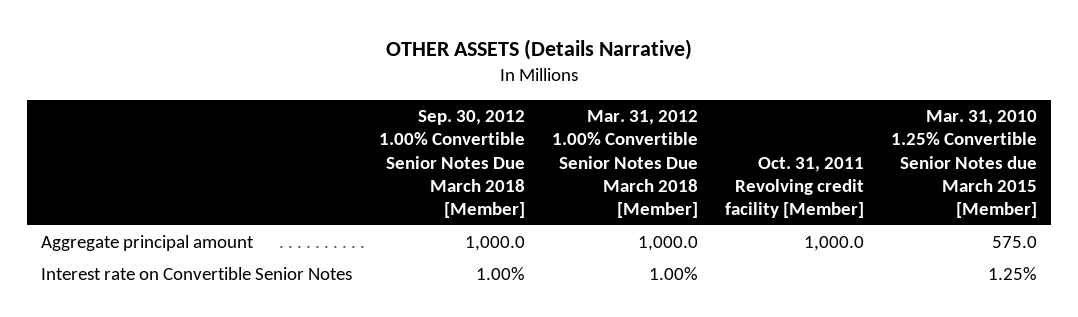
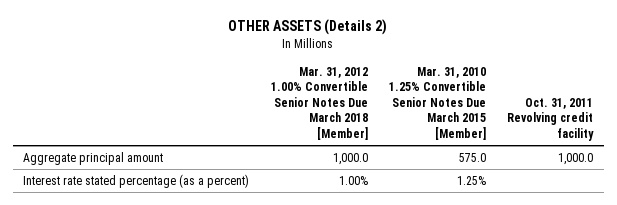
- OTHER ASSETS (Details Narrative)
+ OTHER ASSETS (Details 2)
- | Sep. 30, 2012 1.00% Convertible Senior Notes Due March 2018 [Member] | Mar. 31, 2012 1.00% Convertible Senior Notes Due March 2018 [Member] | Oct. 31, 2011 Revolving credit facility [Member] | Mar. 31, 2010 1.25% Convertible Senior Notes due March 2015 [Member]
+ | Mar. 31, 2012 1.00% Convertible Senior Notes Due March 2018 [Member] | Mar. 31, 2010 1.25% Convertible Senior Notes Due March 2015 [Member] | Oct. 31, 2011 Revolving credit facility
- Interest rate on Convertible Senior Notes | 1.00% | 1.00% | | 1.25%
+ Interest rate stated percentage (as a percent) | 1.00% | 1.25% |

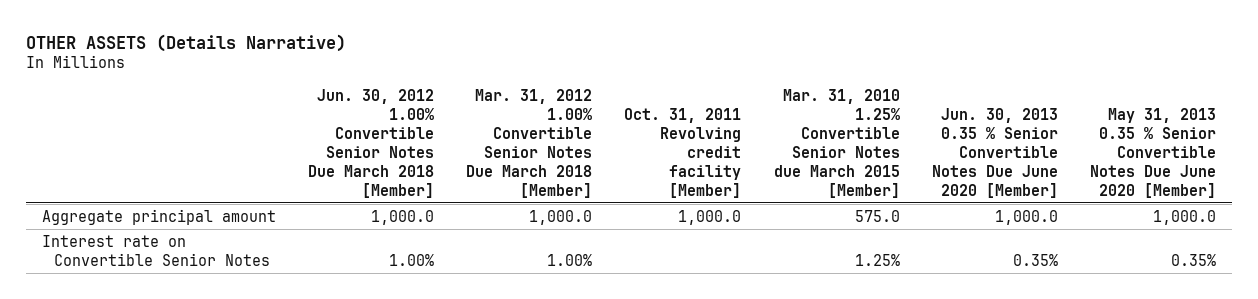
- OTHER ASSETS (Details 2)
+ OTHER ASSETS (Details Narrative)
- | Mar. 31, 2012 1.00% Convertible Senior Notes Due March 2018 [Member] | Mar. 31, 2010 1.25% Convertible Senior Notes Due March 2015 [Member] | Oct. 31, 2011 Revolving credit facility
+ | Jun. 30, 2012 1.00% Convertible Senior Notes Due March 2018 [Member] | Mar. 31, 2012 1.00% Convertible Senior Notes Due March 2018 [Member] | Oct. 31, 2011 Revolving credit facility [Member] | Mar. 31, 2010 1.25% Convertible Senior Notes due March 2015 [Member] | Jun. 30, 2013 0.35 % Senior Convertible Notes Due June 2020 [Member] | May 31, 2013 0.35 % Senior Convertible Notes Due June 2020 [Member]
- Interest rate stated percentage (as a percent) | 1.00% | 1.25% |
+ Interest rate on Convertible Senior Notes | 1.00% | 1.00% | | 1.25% | 0.35% | 0.35%

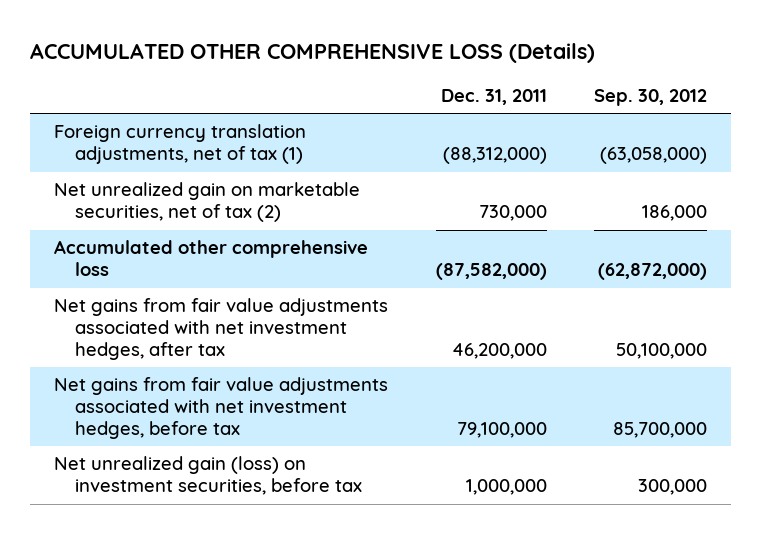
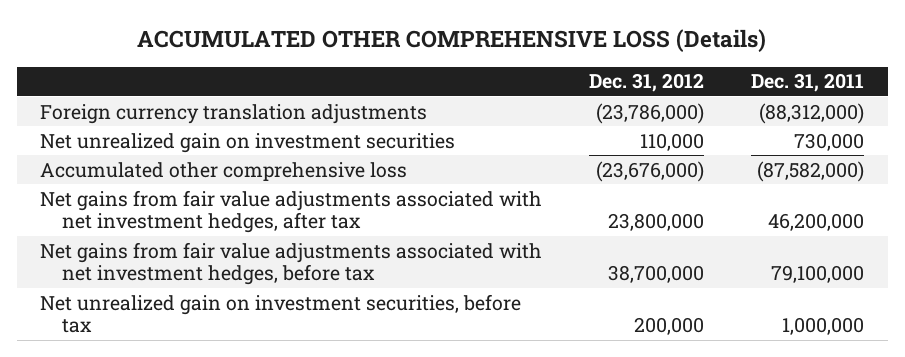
- | Dec. 31, 2011 | Sep. 30, 2012
+ | Dec. 31, 2012 | Dec. 31, 2011
- Foreign currency translation adjustments, net of tax (1) | (88,312,000) | (63,058,000)
- Net unrealized gain on marketable securities, net of tax (2) | 730,000 | 186,000
+ Foreign currency translation adjustments | (23,786,000) | (88,312,000)
+ Net unrealized gain on investment securities | 110,000 | 730,000
- Net unrealized gain (loss) on investment securities, before tax | 1,000,000 | 300,000
+ Net unrealized gain on investment securities, before tax | 200,000 | 1,000,000

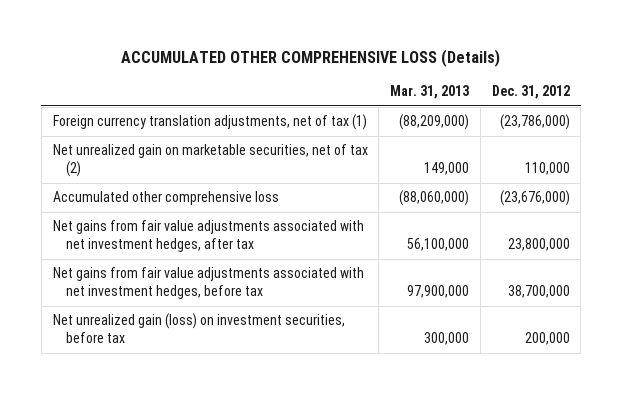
- | Dec. 31, 2012 | Dec. 31, 2011
+ | Mar. 31, 2013 | Dec. 31, 2012
- Foreign currency translation adjustments | (23,786,000) | (88,312,000)
- Net unrealized gain on investment securities | 110,000 | 730,000
+ Foreign currency translation adjustments, net of tax (1) | (88,209,000) | (23,786,000)
+ Net unrealized gain on marketable securities, net of tax (2) | 149,000 | 110,000
- Net unrealized gain on investment securities, before tax | 200,000 | 1,000,000
+ Net unrealized gain (loss) on investment securities, before tax | 300,000 | 200,000

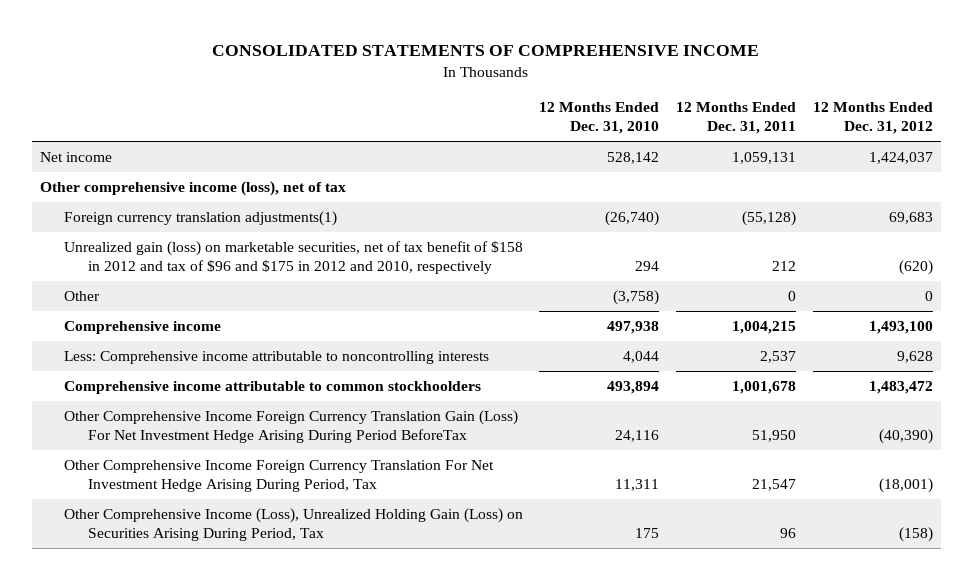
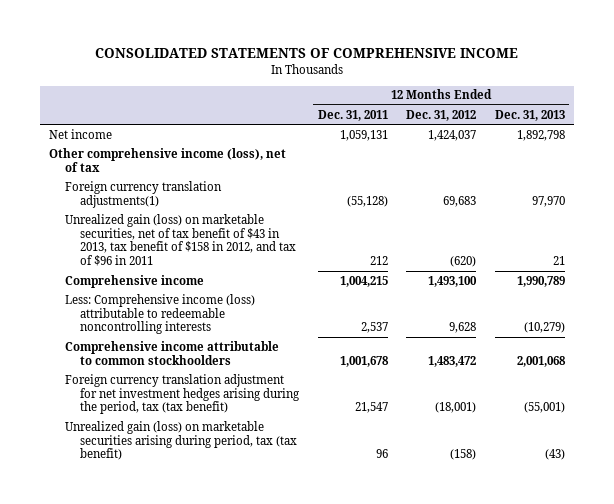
- | 12 Months Ended Dec. 31, 2010 | 12 Months Ended Dec. 31, 2011 | 12 Months Ended Dec. 31, 2012
+ | 12 Months Ended Dec. 31, 2011 | 12 Months Ended Dec. 31, 2012 | 12 Months Ended Dec. 31, 2013
- Unrealized gain (loss) on marketable securities, net of tax benefit of $158 in 2012 and tax of $96 and $175 in 2012 and 2010, respectively | 294 | 212 | (620)
- Other | (3,758) | 0 | 0
+ Unrealized gain (loss) on marketable securities, net of tax benefit of $43 in 2013, tax benefit of $158 in 2012, and tax of $96 in 2011 | 212 | (620) | 21
- Less: Comprehensive income attributable to noncontrolling interests | 4,044 | 2,537 | 9,628
+ Less: Comprehensive income (loss) attributable to redeemable noncontrolling interests | 2,537 | 9,628 | (10,279)
- Other Comprehensive Income Foreign Currency Translation Gain (Loss) For Net Investment Hedge Arising During Period BeforeTax | 24,116 | 51,950 | (40,390)
- Other Comprehensive Income Foreign Currency Translation For Net Investment Hedge Arising During Period, Tax | 11,311 | 21,547 | (18,001)
- Other Comprehensive Income (Loss), Unrealized Holding Gain (Loss) on Securities Arising During Period, Tax | 175 | 96 | (158)
+ Foreign currency translation adjustment for net investment hedges arising during the period, tax (tax benefit) | 21,547 | (18,001) | (55,001)
+ Unrealized gain (loss) on marketable securities arising during period, tax (tax benefit) | 96 | (158) | (43)

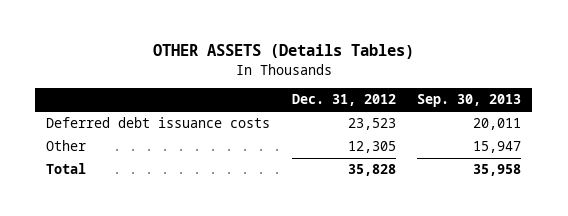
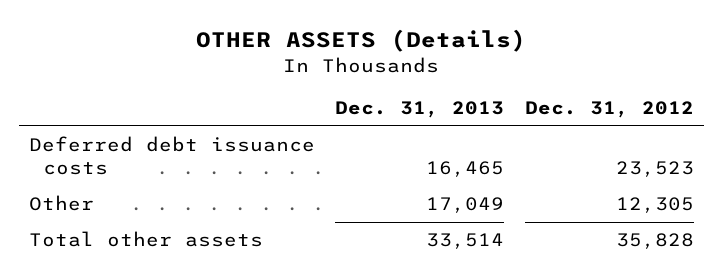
- OTHER ASSETS (Details Tables)
+ OTHER ASSETS (Details)
- | Dec. 31, 2012 | Sep. 30, 2013
+ | Dec. 31, 2013 | Dec. 31, 2012
- Total | 35,828 | 35,958
+ Total other assets | 33,514 | 35,828

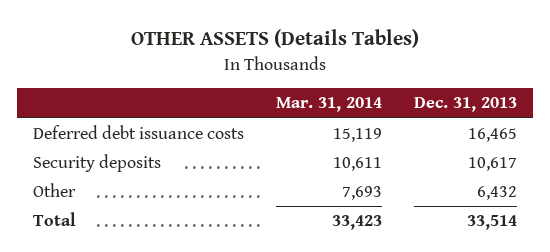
- OTHER ASSETS (Details)
+ OTHER ASSETS (Details Tables)
- | Dec. 31, 2013 | Dec. 31, 2012
+ | Mar. 31, 2014 | Dec. 31, 2013
- Other | 17,049 | 12,305
- Total other assets | 33,514 | 35,828
+ Security deposits | 10,611 | 10,617
+ Other | 7,693 | 6,432
+ Total | 33,423 | 33,514

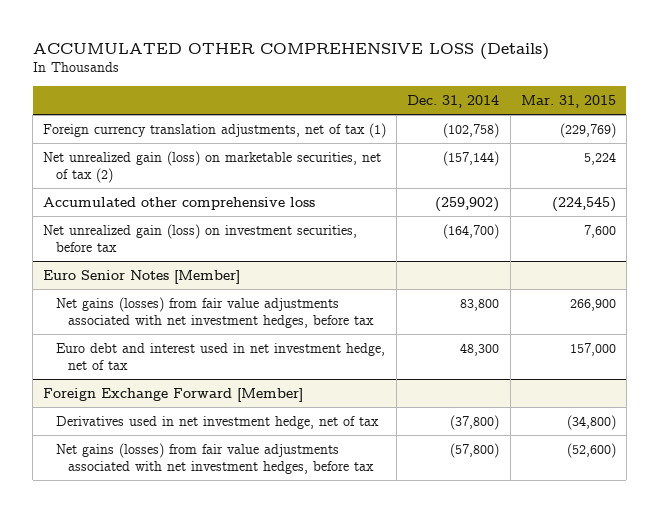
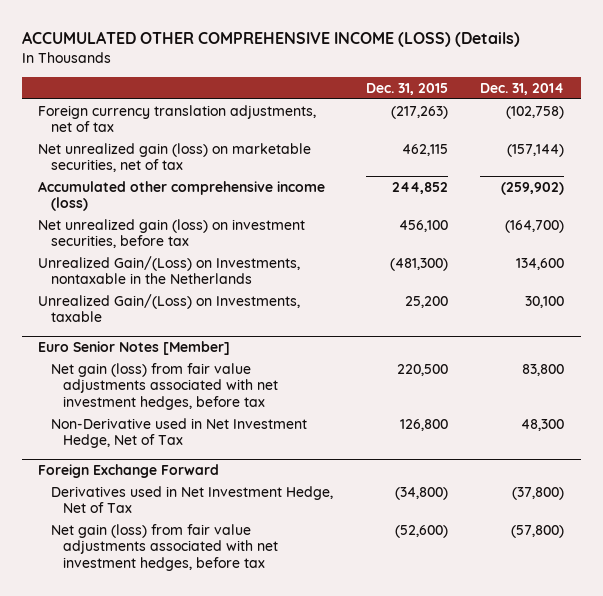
- ACCUMULATED OTHER COMPREHENSIVE LOSS (Details)
+ ACCUMULATED OTHER COMPREHENSIVE INCOME (LOSS) (Details)
- | Dec. 31, 2014 | Mar. 31, 2015
+ | Dec. 31, 2015 | Dec. 31, 2014
- Foreign currency translation adjustments, net of tax (1) | (102,758) | (229,769)
- Net unrealized gain (loss) on marketable securities, net of tax (2) | (157,144) | 5,224
- Accumulated other comprehensive loss | (259,902) | (224,545)
+ Foreign currency translation adjustments, net of tax | (217,263) | (102,758)
+ Net unrealized gain (loss) on marketable securities, net of tax | 462,115 | (157,144)
+ Accumulated other comprehensive income (loss) | 244,852 | (259,902)
+ Unrealized Gain/(Loss) on Investments, nontaxable in the Netherlands | (481,300) | 134,600
+ Unrealized Gain/(Loss) on Investments, taxable | 25,200 | 30,100
@ Euro Senior Notes [Member]
- Net gains (losses) from fair value adjustments associated with net investment hedges, before tax | 83,800 | 266,900
- Euro debt and interest used in net investment hedge, net of tax | 48,300 | 157,000
- Foreign Exchange Forward [Member]
- Derivatives used in net investment hedge, net of tax | (37,800) | (34,800)
- Net gains (losses) from fair value adjustments associated with net investment hedges, before tax | (57,800) | (52,600)
@ Euro Senior Notes [Member]
+ Net gain (loss) from fair value adjustments associated with net investment hedges, before tax | 220,500 | 83,800
+ Non-Derivative used in Net Investment Hedge, Net of Tax | 126,800 | 48,300
+ Foreign Exchange Forward
+ Derivatives used in Net Investment Hedge, Net of Tax | (34,800) | (37,800)
+ Net gain (loss) from fair value adjustments associated with net investment hedges, before tax | (52,600) | (57,800)

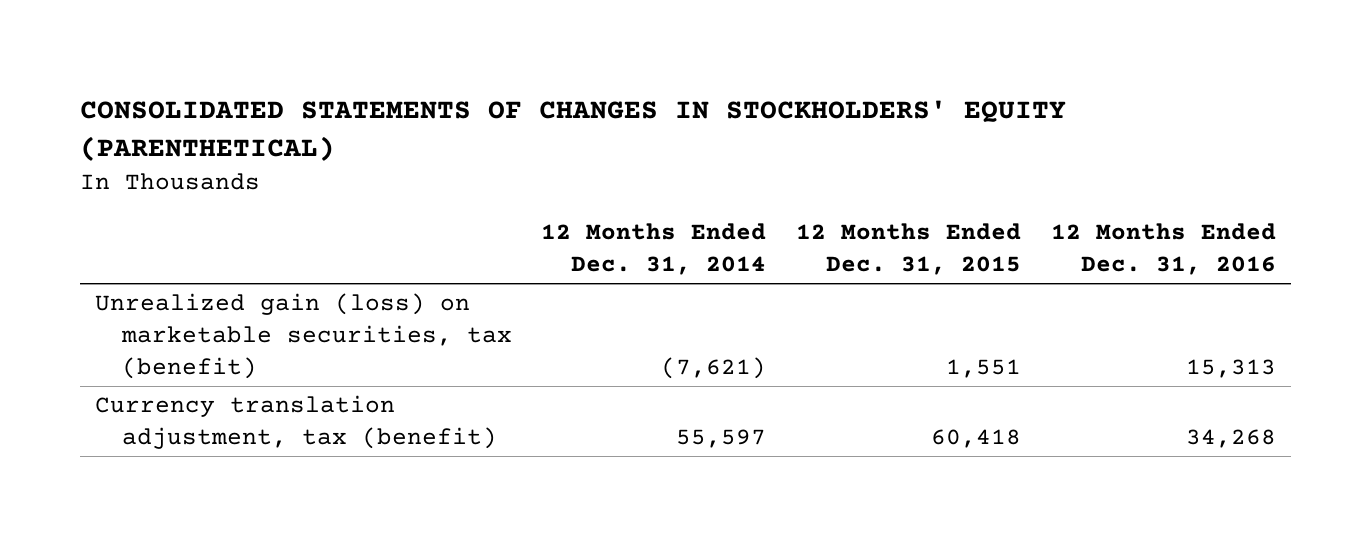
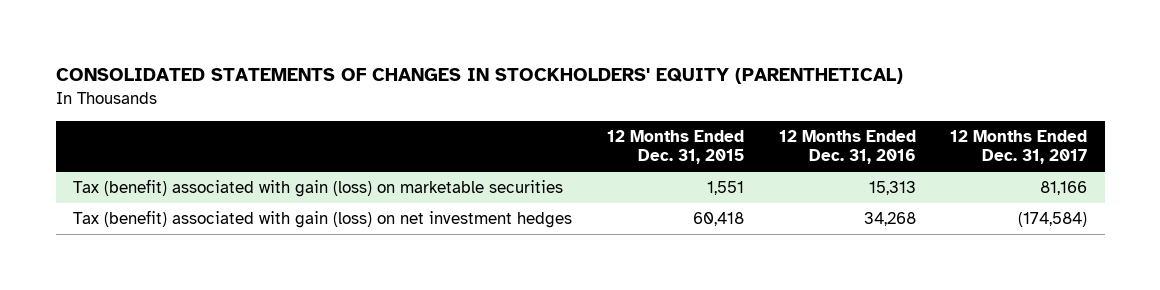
- | 12 Months Ended Dec. 31, 2014 | 12 Months Ended Dec. 31, 2015 | 12 Months Ended Dec. 31, 2016
+ | 12 Months Ended Dec. 31, 2015 | 12 Months Ended Dec. 31, 2016 | 12 Months Ended Dec. 31, 2017
- Unrealized gain (loss) on marketable securities, tax (benefit) | (7,621) | 1,551 | 15,313
- Currency translation adjustment, tax (benefit) | 55,597 | 60,418 | 34,268
+ Tax (benefit) associated with gain (loss) on marketable securities | 1,551 | 15,313 | 81,166
+ Tax (benefit) associated with gain (loss) on net investment hedges | 60,418 | 34,268 | (174,584)

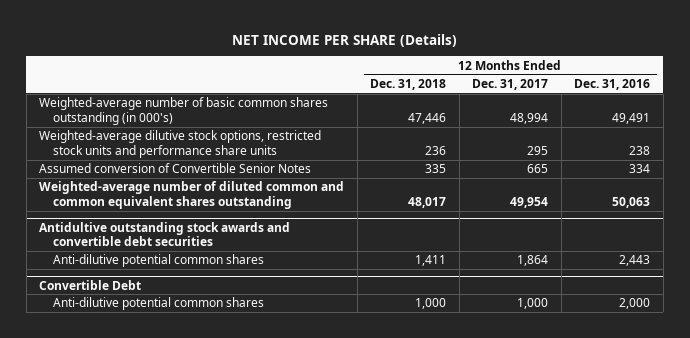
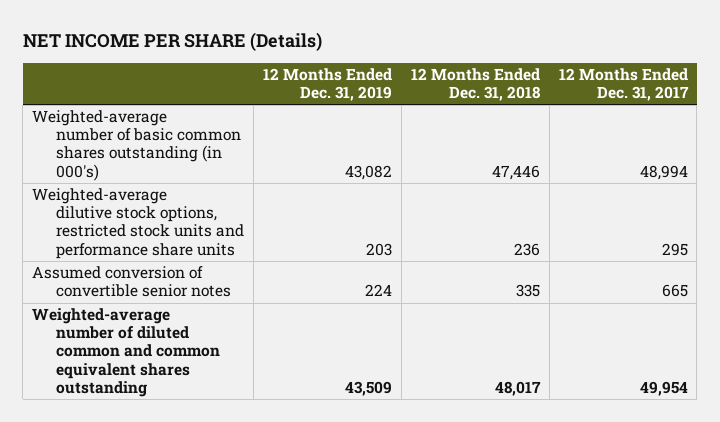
- | 12 Months Ended Dec. 31, 2018 | 12 Months Ended Dec. 31, 2017 | 12 Months Ended Dec. 31, 2016
+ | 12 Months Ended Dec. 31, 2019 | 12 Months Ended Dec. 31, 2018 | 12 Months Ended Dec. 31, 2017
- Assumed conversion of Convertible Senior Notes | 335 | 665 | 334
+ Assumed conversion of convertible senior notes | 224 | 335 | 665
- Antidultive outstanding stock awards and convertible debt securities
- Anti-dilutive potential common shares | 1,411 | 1,864 | 2,443
- Convertible Debt
- Anti-dilutive potential common shares | 1,000 | 1,000 | 2,000

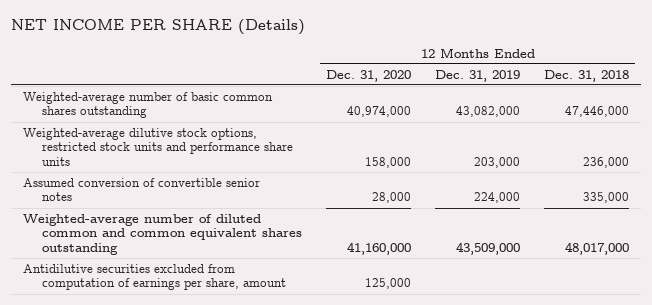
- | 12 Months Ended Dec. 31, 2019 | 12 Months Ended Dec. 31, 2018 | 12 Months Ended Dec. 31, 2017
+ | 12 Months Ended Dec. 31, 2020 | 12 Months Ended Dec. 31, 2019 | 12 Months Ended Dec. 31, 2018
- Weighted-average number of basic common shares outstanding (in 000's) | 43,082 | 47,446 | 48,994
- Weighted-average dilutive stock options, restricted stock units and performance share units | 203 | 236 | 295
- Assumed conversion of convertible senior notes | 224 | 335 | 665
- Weighted-average number of diluted common and common equivalent shares outstanding | 43,509 | 48,017 | 49,954
+ Weighted-average number of basic common shares outstanding | 40,974,000 | 43,082,000 | 47,446,000
+ Weighted-average dilutive stock options, restricted stock units and performance share units | 158,000 | 203,000 | 236,000
+ Assumed conversion of convertible senior notes | 28,000 | 224,000 | 335,000
+ Weighted-average number of diluted common and common equivalent shares outstanding | 41,160,000 | 43,509,000 | 48,017,000
+ Antidilutive securities excluded from computation of earnings per share, amount | 125,000 | |

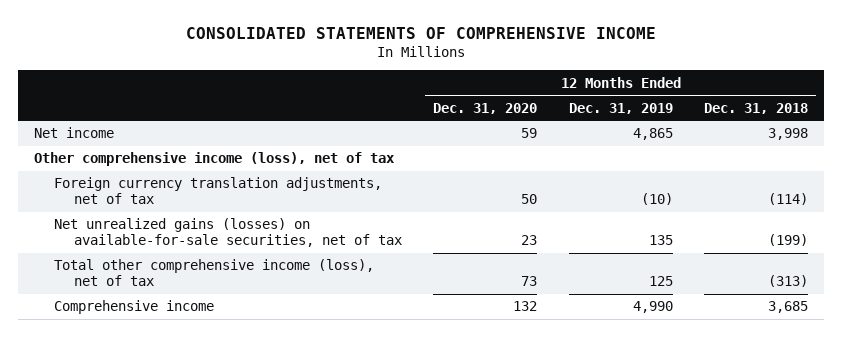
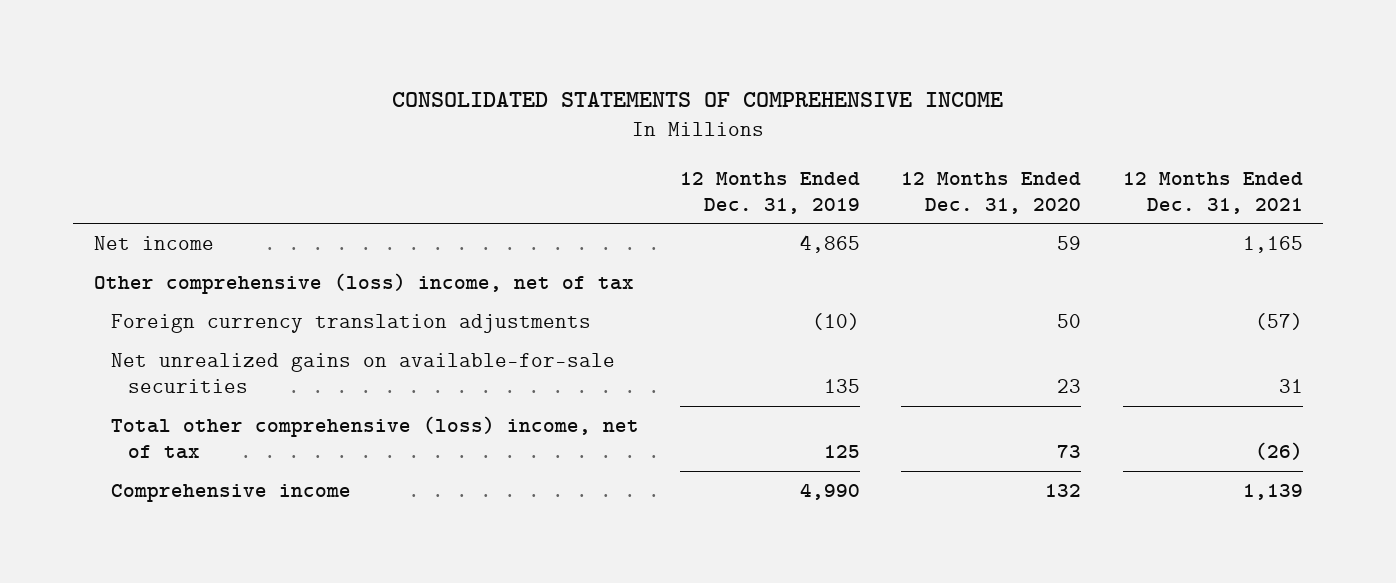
- | 12 Months Ended Dec. 31, 2020 | 12 Months Ended Dec. 31, 2019 | 12 Months Ended Dec. 31, 2018
+ | 12 Months Ended Dec. 31, 2019 | 12 Months Ended Dec. 31, 2020 | 12 Months Ended Dec. 31, 2021
- Other comprehensive income (loss), net of tax
- Foreign currency translation adjustments, net of tax | 50 | (10) | (114)
- Net unrealized gains (losses) on available-for-sale securities, net of tax | 23 | 135 | (199)
- Total other comprehensive income (loss), net of tax | 73 | 125 | (313)
+ Other comprehensive (loss) income, net of tax
+ Foreign currency translation adjustments | (10) | 50 | (57)
+ Net unrealized gains on available-for-sale securities | 135 | 23 | 31
+ Total other comprehensive (loss) income, net of tax | 125 | 73 | (26)

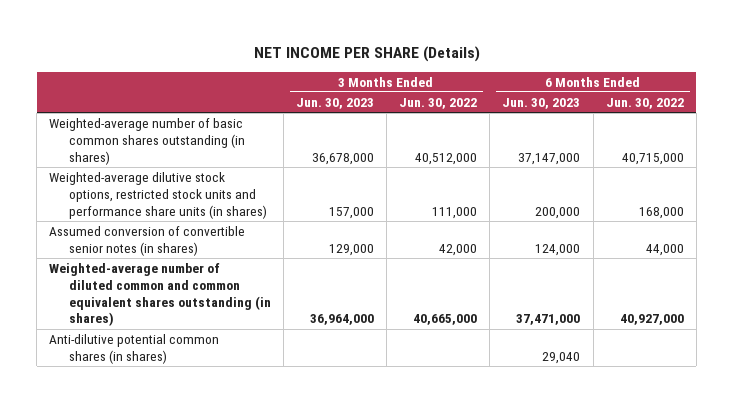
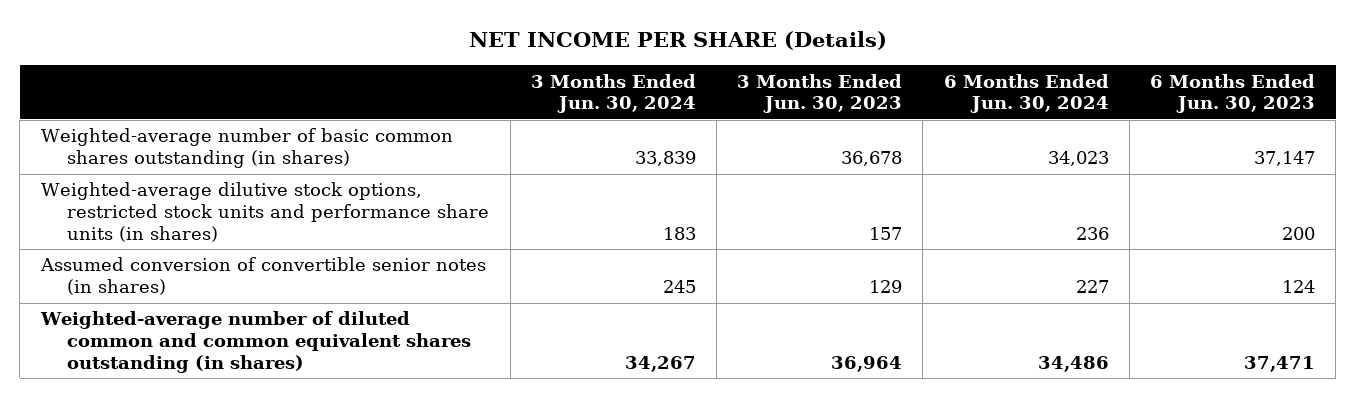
- | 3 Months Ended Jun. 30, 2023 | 3 Months Ended Jun. 30, 2022 | 6 Months Ended Jun. 30, 2023 | 6 Months Ended Jun. 30, 2022
+ | 3 Months Ended Jun. 30, 2024 | 3 Months Ended Jun. 30, 2023 | 6 Months Ended Jun. 30, 2024 | 6 Months Ended Jun. 30, 2023
- Weighted-average number of basic common shares outstanding (in shares) | 36,678,000 | 40,512,000 | 37,147,000 | 40,715,000
- Weighted-average dilutive stock options, restricted stock units and performance share units (in shares) | 157,000 | 111,000 | 200,000 | 168,000
- Assumed conversion of convertible senior notes (in shares) | 129,000 | 42,000 | 124,000 | 44,000
- Weighted-average number of diluted common and common equivalent shares outstanding (in shares) | 36,964,000 | 40,665,000 | 37,471,000 | 40,927,000
- Anti-dilutive potential common shares (in shares) | | | 29,040 |
+ Weighted-average number of basic common shares outstanding (in shares) | 33,839 | 36,678 | 34,023 | 37,147
+ Weighted-average dilutive stock options, restricted stock units and performance share units (in shares) | 183 | 157 | 236 | 200
+ Assumed conversion of convertible senior notes (in shares) | 245 | 129 | 227 | 124
+ Weighted-average number of diluted common and common equivalent shares outstanding (in shares) | 34,267 | 36,964 | 34,486 | 37,471

